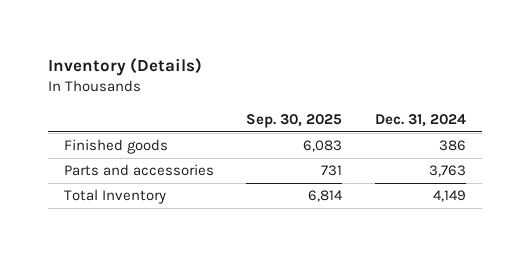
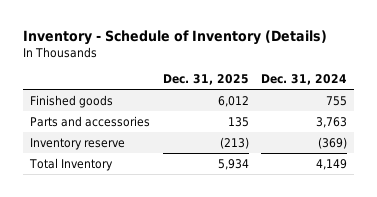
- Inventory (Details)
+ Inventory - Schedule of Inventory (Details)
- | Sep. 30, 2025 | Dec. 31, 2024
+ | Dec. 31, 2025 | Dec. 31, 2024
- Finished goods | 6,083 | 386
+ Finished goods | 6,012 | 755
+ Inventory reserve | (213) | (369)

